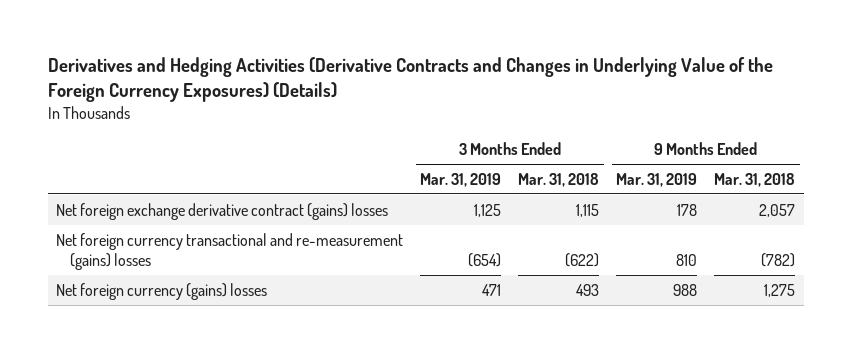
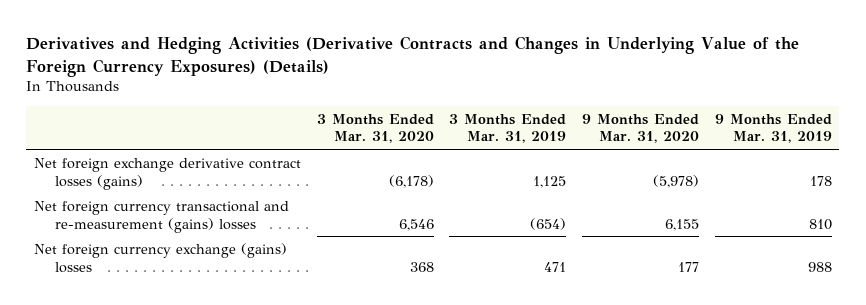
- | 3 Months Ended Mar. 31, 2019 | 3 Months Ended Mar. 31, 2018 | 9 Months Ended Mar. 31, 2019 | 9 Months Ended Mar. 31, 2018
+ | 3 Months Ended Mar. 31, 2020 | 3 Months Ended Mar. 31, 2019 | 9 Months Ended Mar. 31, 2020 | 9 Months Ended Mar. 31, 2019
- Net foreign exchange derivative contract (gains) losses | 1,125 | 1,115 | 178 | 2,057
+ Net foreign exchange derivative contract losses (gains) | (6,178) | 1,125 | (5,978) | 178
- Net foreign currency (gains) losses | 471 | 493 | 988 | 1,275
+ Net foreign currency exchange (gains) losses | 368 | 471 | 177 | 988

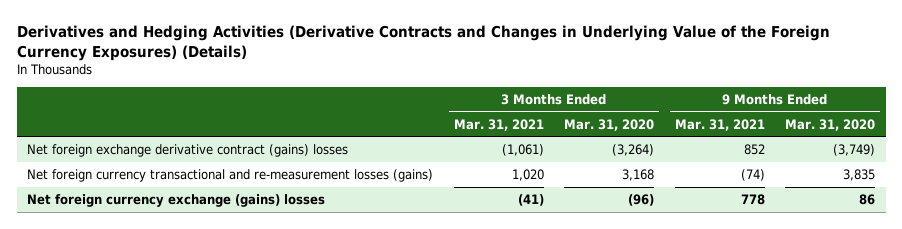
- | 3 Months Ended Mar. 31, 2020 | 3 Months Ended Mar. 31, 2019 | 9 Months Ended Mar. 31, 2020 | 9 Months Ended Mar. 31, 2019
+ | 3 Months Ended Mar. 31, 2021 | 3 Months Ended Mar. 31, 2020 | 9 Months Ended Mar. 31, 2021 | 9 Months Ended Mar. 31, 2020
- Net foreign exchange derivative contract losses (gains) | (6,178) | 1,125 | (5,978) | 178
- Net foreign currency transactional and re-measurement (gains) losses | 6,546 | (654) | 6,155 | 810
- Net foreign currency exchange (gains) losses | 368 | 471 | 177 | 988
+ Net foreign exchange derivative contract (gains) losses | (1,061) | (3,264) | 852 | (3,749)
+ Net foreign currency transactional and re-measurement losses (gains) | 1,020 | 3,168 | (74) | 3,835
+ Net foreign currency exchange (gains) losses | (41) | (96) | 778 | 86

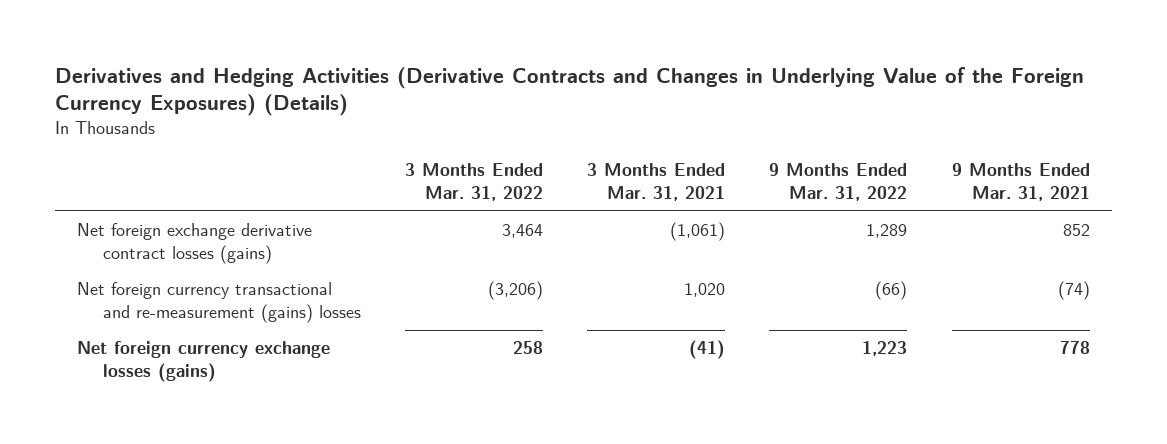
- | 3 Months Ended Mar. 31, 2021 | 3 Months Ended Mar. 31, 2020 | 9 Months Ended Mar. 31, 2021 | 9 Months Ended Mar. 31, 2020
+ | 3 Months Ended Mar. 31, 2022 | 3 Months Ended Mar. 31, 2021 | 9 Months Ended Mar. 31, 2022 | 9 Months Ended Mar. 31, 2021
- Net foreign exchange derivative contract (gains) losses | (1,061) | (3,264) | 852 | (3,749)
- Net foreign currency transactional and re-measurement losses (gains) | 1,020 | 3,168 | (74) | 3,835
- Net foreign currency exchange (gains) losses | (41) | (96) | 778 | 86
+ Net foreign exchange derivative contract losses (gains) | 3,464 | (1,061) | 1,289 | 852
+ Net foreign currency transactional and re-measurement (gains) losses | (3,206) | 1,020 | (66) | (74)
+ Net foreign currency exchange losses (gains) | 258 | (41) | 1,223 | 778

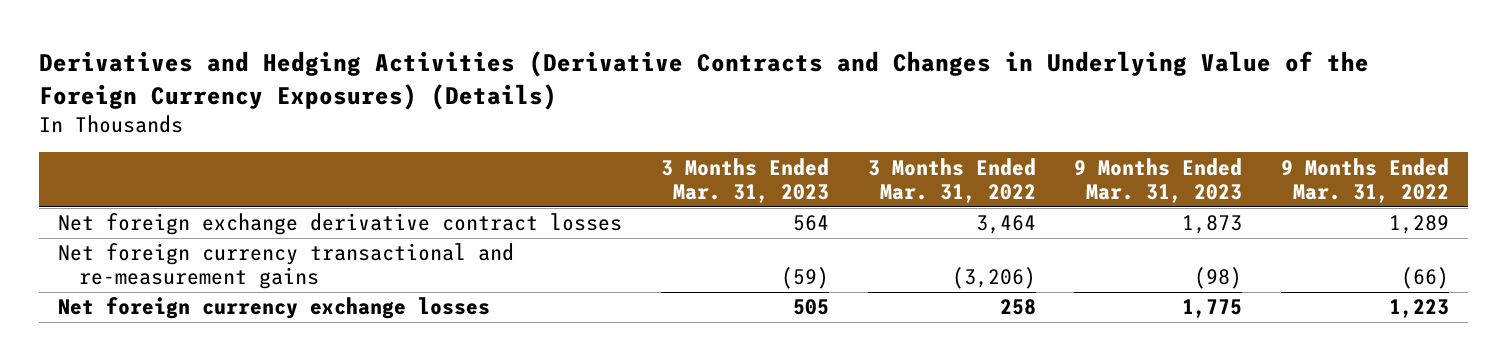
- | 3 Months Ended Mar. 31, 2022 | 3 Months Ended Mar. 31, 2021 | 9 Months Ended Mar. 31, 2022 | 9 Months Ended Mar. 31, 2021
+ | 3 Months Ended Mar. 31, 2023 | 3 Months Ended Mar. 31, 2022 | 9 Months Ended Mar. 31, 2023 | 9 Months Ended Mar. 31, 2022
- Net foreign exchange derivative contract losses (gains) | 3,464 | (1,061) | 1,289 | 852
- Net foreign currency transactional and re-measurement (gains) losses | (3,206) | 1,020 | (66) | (74)
- Net foreign currency exchange losses (gains) | 258 | (41) | 1,223 | 778
+ Net foreign exchange derivative contract losses | 564 | 3,464 | 1,873 | 1,289
+ Net foreign currency transactional and re-measurement gains | (59) | (3,206) | (98) | (66)
+ Net foreign currency exchange losses | 505 | 258 | 1,775 | 1,223

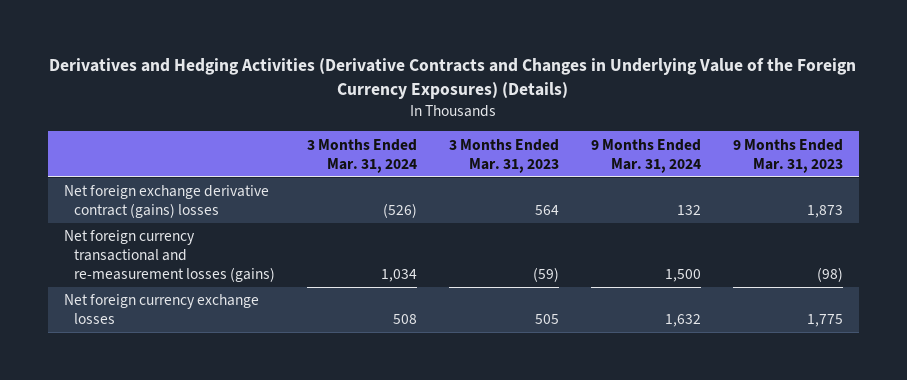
- | 3 Months Ended Mar. 31, 2023 | 3 Months Ended Mar. 31, 2022 | 9 Months Ended Mar. 31, 2023 | 9 Months Ended Mar. 31, 2022
+ | 3 Months Ended Mar. 31, 2024 | 3 Months Ended Mar. 31, 2023 | 9 Months Ended Mar. 31, 2024 | 9 Months Ended Mar. 31, 2023
- Net foreign exchange derivative contract losses | 564 | 3,464 | 1,873 | 1,289
- Net foreign currency transactional and re-measurement gains | (59) | (3,206) | (98) | (66)
+ Net foreign exchange derivative contract (gains) losses | (526) | 564 | 132 | 1,873
+ Net foreign currency transactional and re-measurement losses (gains) | 1,034 | (59) | 1,500 | (98)

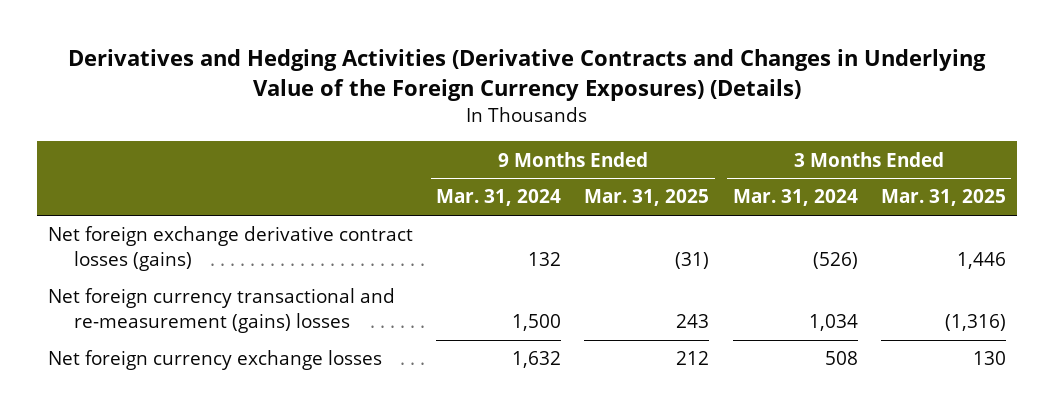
- | 3 Months Ended Mar. 31, 2024 | 3 Months Ended Mar. 31, 2023 | 9 Months Ended Mar. 31, 2024 | 9 Months Ended Mar. 31, 2023
+ | 9 Months Ended Mar. 31, 2024 | 9 Months Ended Mar. 31, 2025 | 3 Months Ended Mar. 31, 2024 | 3 Months Ended Mar. 31, 2025
- Net foreign exchange derivative contract (gains) losses | (526) | 564 | 132 | 1,873
- Net foreign currency transactional and re-measurement losses (gains) | 1,034 | (59) | 1,500 | (98)
+ Net foreign exchange derivative contract losses (gains) | 132 | (31) | (526) | 1,446
+ Net foreign currency transactional and re-measurement (gains) losses | 1,500 | 243 | 1,034 | (1,316)

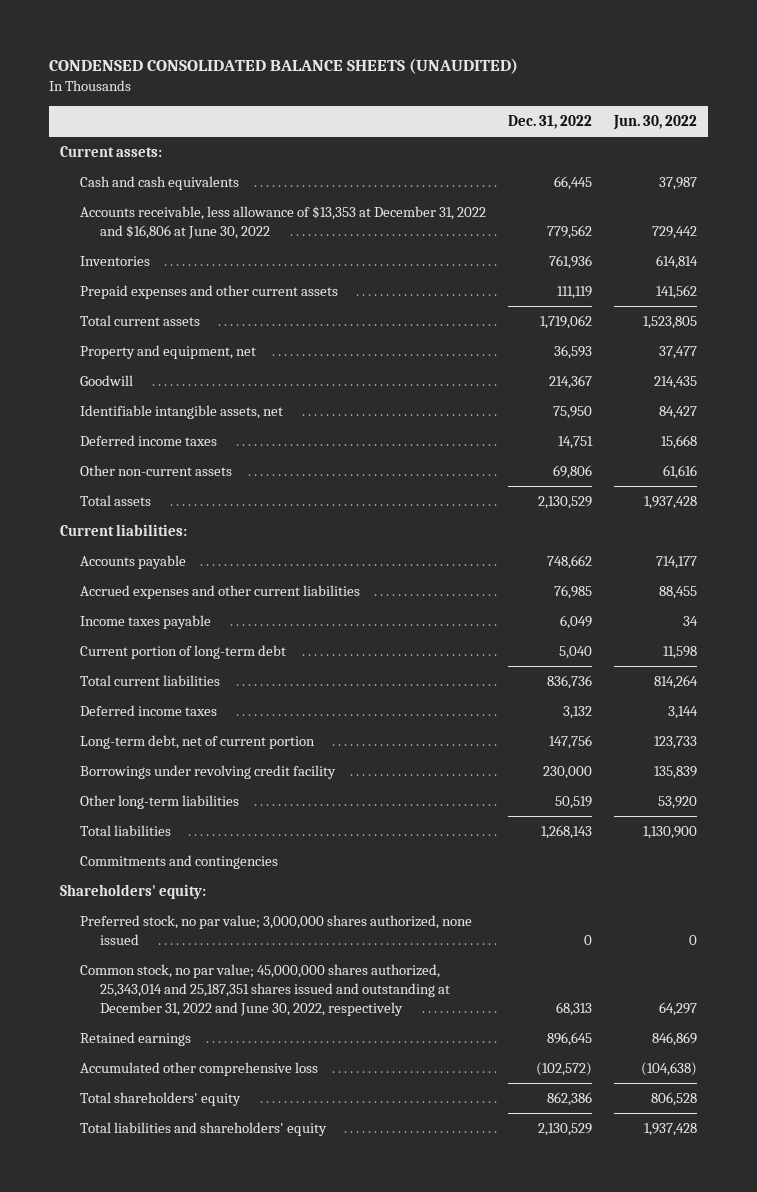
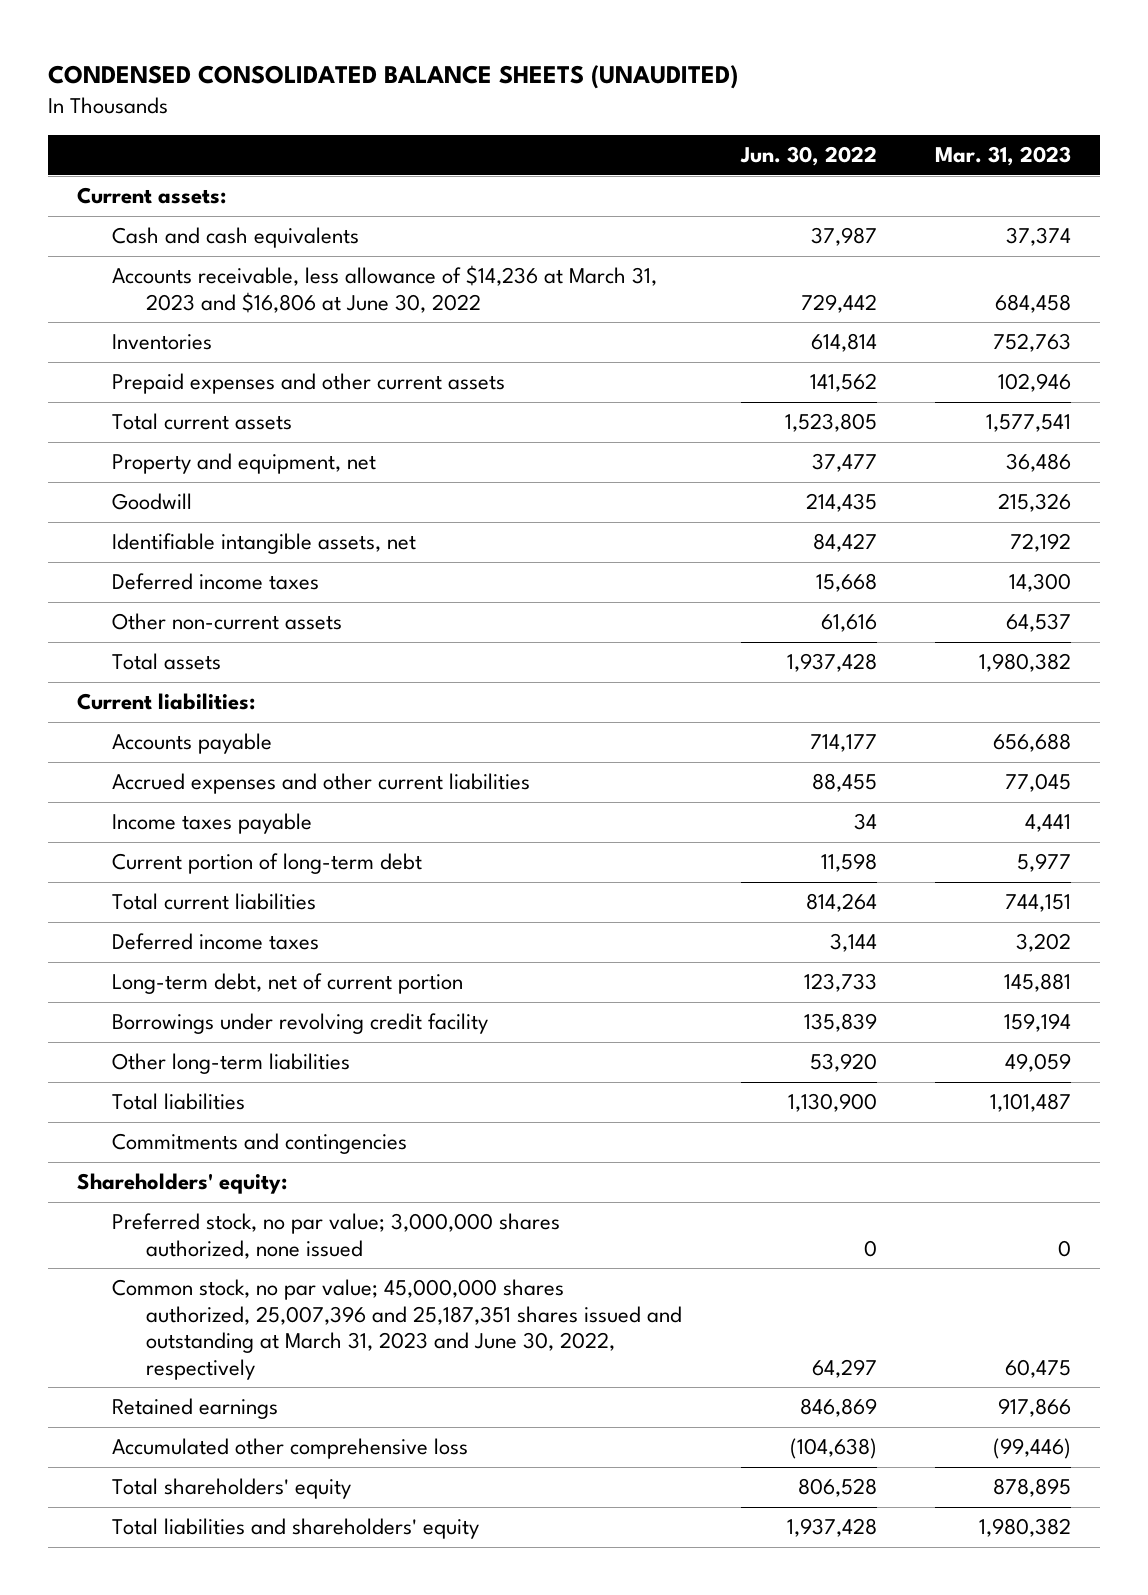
- | Dec. 31, 2022 | Jun. 30, 2022
+ | Jun. 30, 2022 | Mar. 31, 2023
- Accounts receivable, less allowance of $13,353 at December 31, 2022 and $16,806 at June 30, 2022 | 779,562 | 729,442
+ Accounts receivable, less allowance of $14,236 at March 31, 2023 and $16,806 at June 30, 2022 | 729,442 | 684,458
- Common stock, no par value; 45,000,000 shares authorized, 25,343,014 and 25,187,351 shares issued and outstanding at December 31, 2022 and June 30, 2022, respectively | 68,313 | 64,297
+ Common stock, no par value; 45,000,000 shares authorized, 25,007,396 and 25,187,351 shares issued and outstanding at March 31, 2023 and June 30, 2022, respectively | 64,297 | 60,475

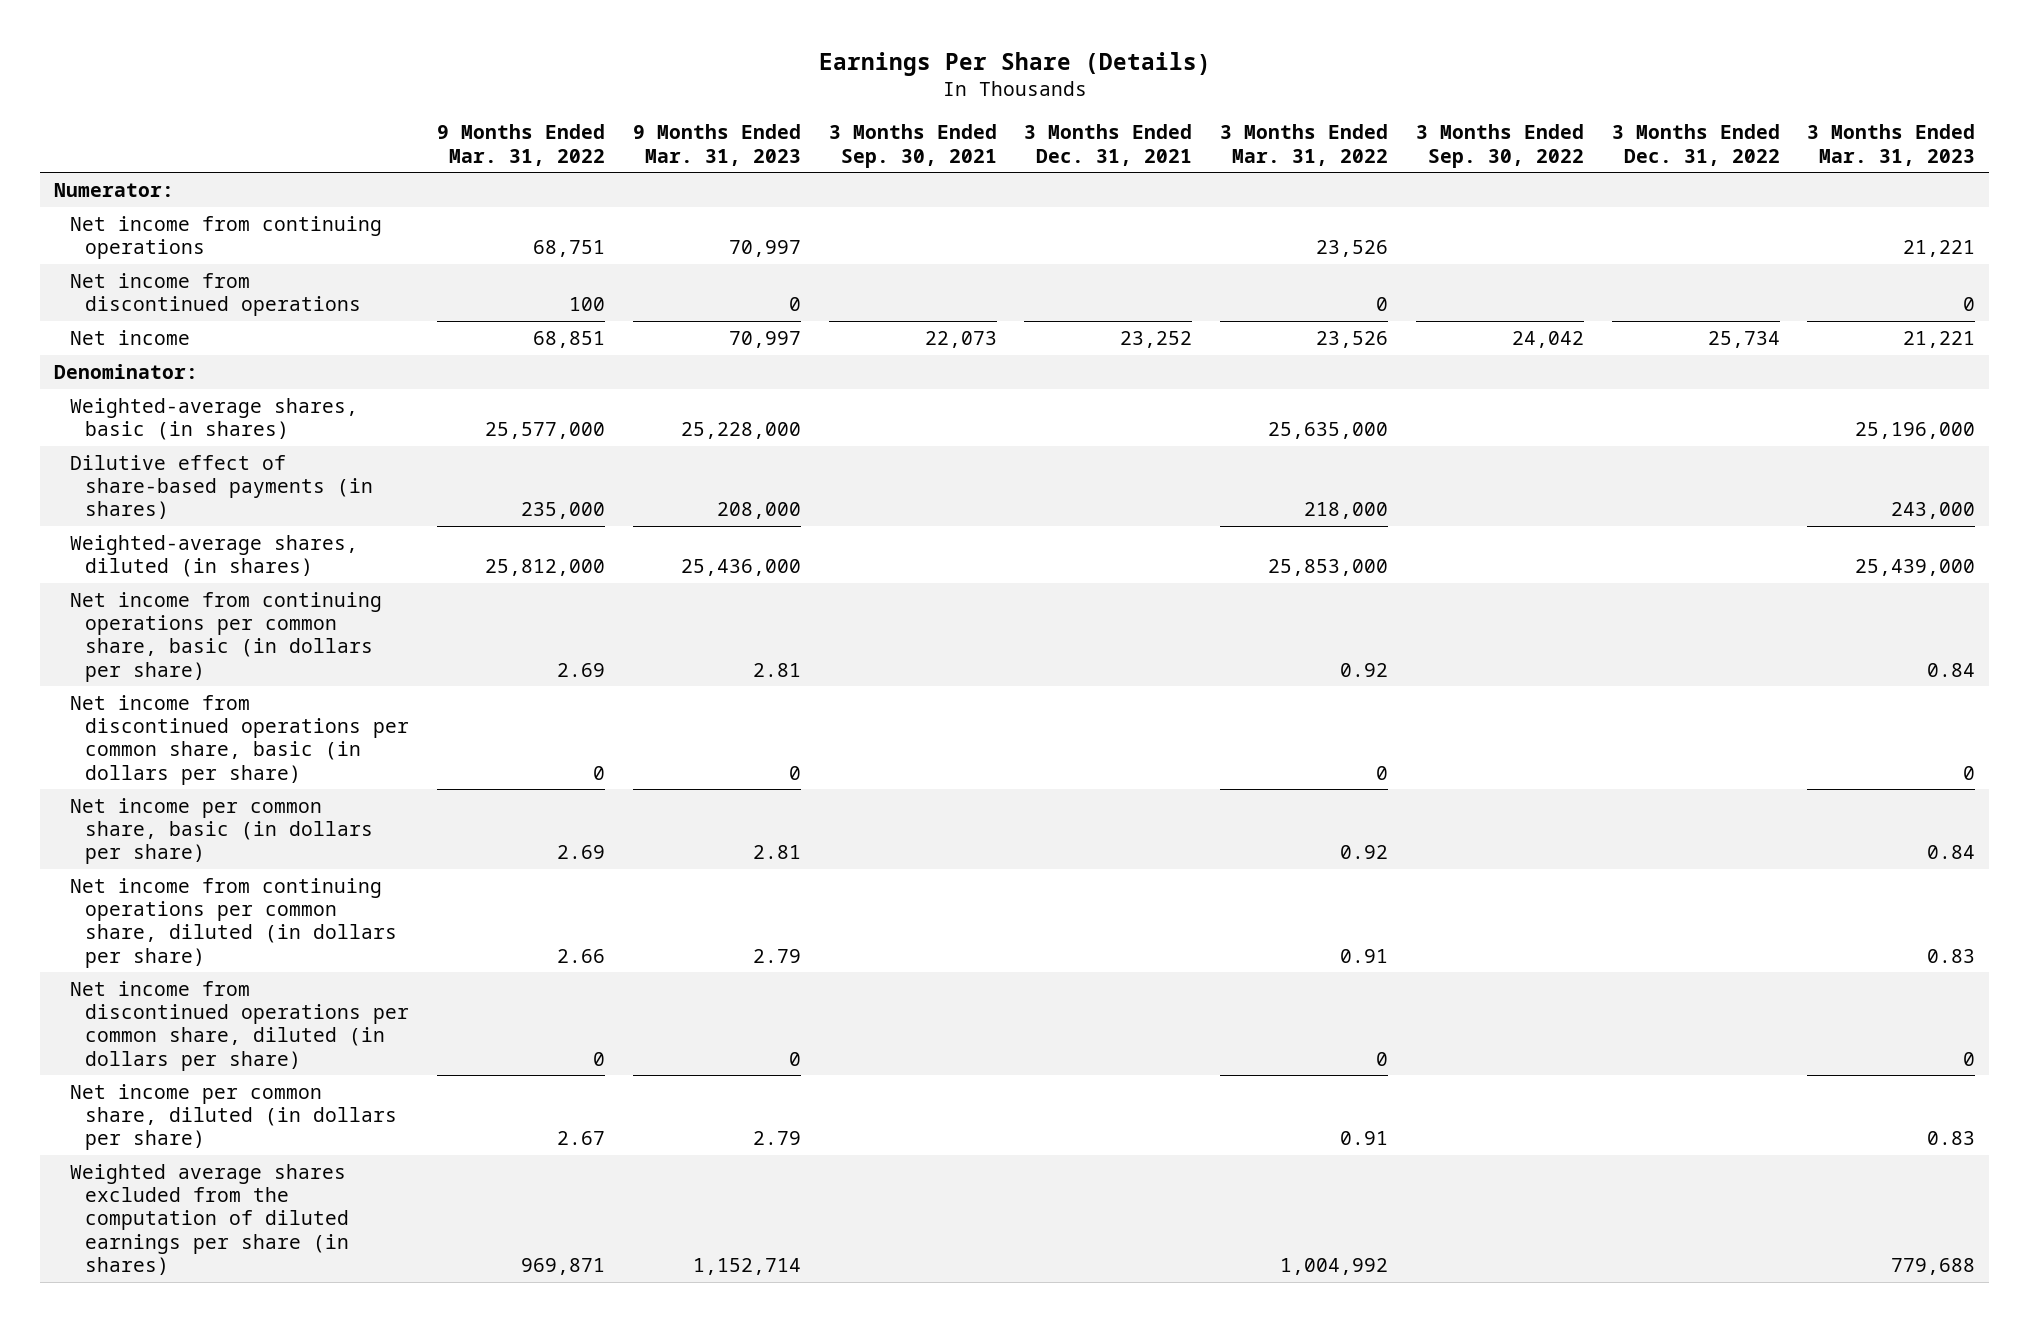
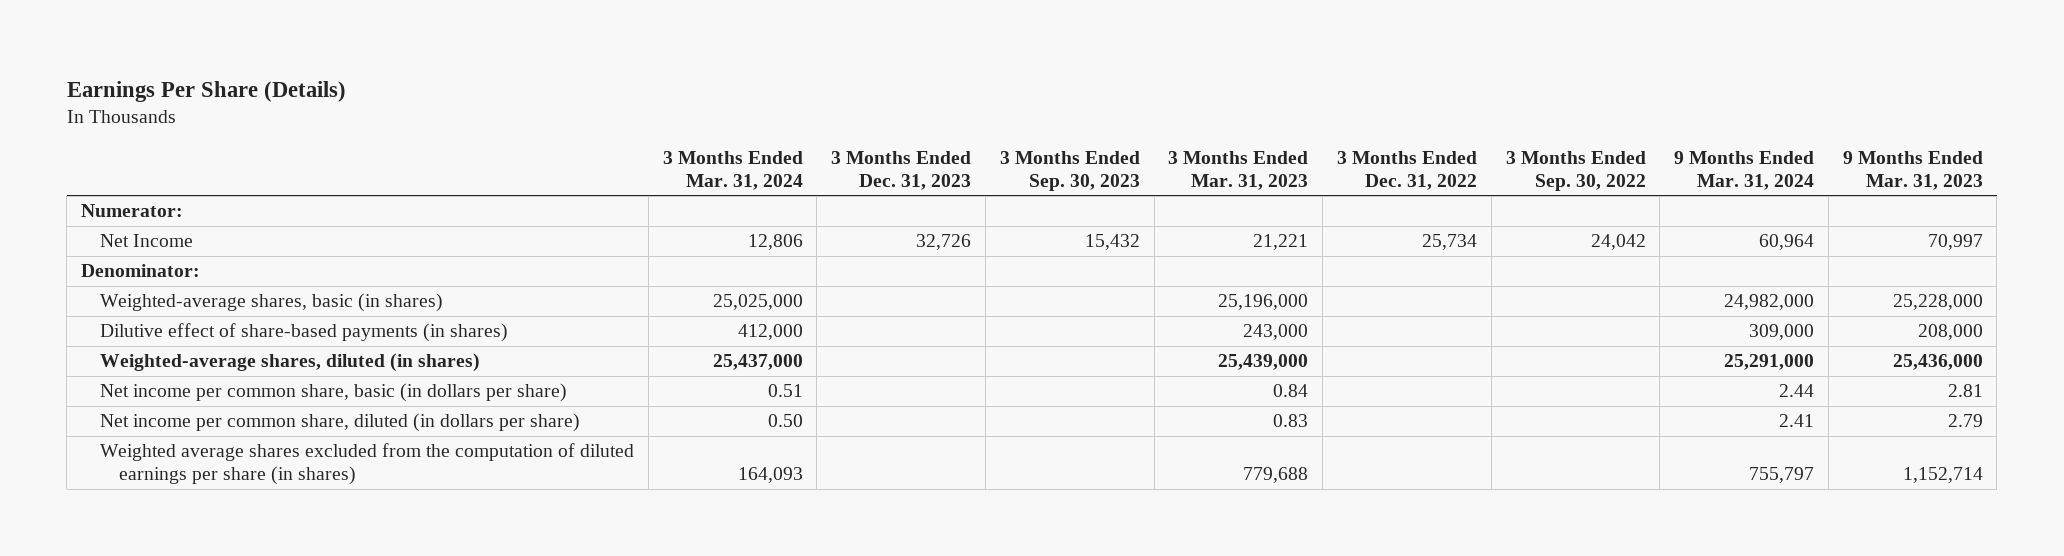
- | 9 Months Ended Mar. 31, 2022 | 9 Months Ended Mar. 31, 2023 | 3 Months Ended Sep. 30, 2021 | 3 Months Ended Dec. 31, 2021 | 3 Months Ended Mar. 31, 2022 | 3 Months Ended Sep. 30, 2022 | 3 Months Ended Dec. 31, 2022 | 3 Months Ended Mar. 31, 2023
+ | 3 Months Ended Mar. 31, 2024 | 3 Months Ended Dec. 31, 2023 | 3 Months Ended Sep. 30, 2023 | 3 Months Ended Mar. 31, 2023 | 3 Months Ended Dec. 31, 2022 | 3 Months Ended Sep. 30, 2022 | 9 Months Ended Mar. 31, 2024 | 9 Months Ended Mar. 31, 2023
- Net income from continuing operations | 68,751 | 70,997 | | | 23,526 | | | 21,221
- Net income from discontinued operations | 100 | 0 | | | 0 | | | 0
- Net income | 68,851 | 70,997 | 22,073 | 23,252 | 23,526 | 24,042 | 25,734 | 21,221
+ Net Income | 12,806 | 32,726 | 15,432 | 21,221 | 25,734 | 24,042 | 60,964 | 70,997
- Net income from continuing operations per common share, basic (in dollars per share) | 2.69 | 2.81 | | | 0.92 | | | 0.84
- Net income from discontinued operations per common share, basic (in dollars per share) | 0 | 0 | | | 0 | | | 0
- Net income from continuing operations per common share, diluted (in dollars per share) | 2.66 | 2.79 | | | 0.91 | | | 0.83
- Net income from discontinued operations per common share, diluted (in dollars per share) | 0 | 0 | | | 0 | | | 0

